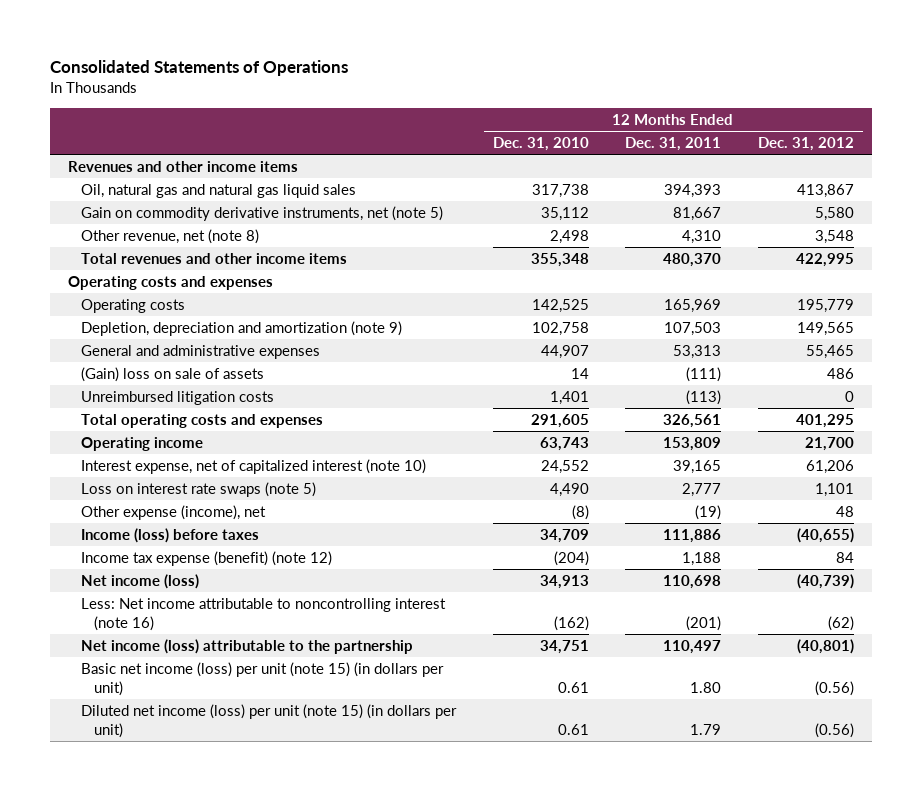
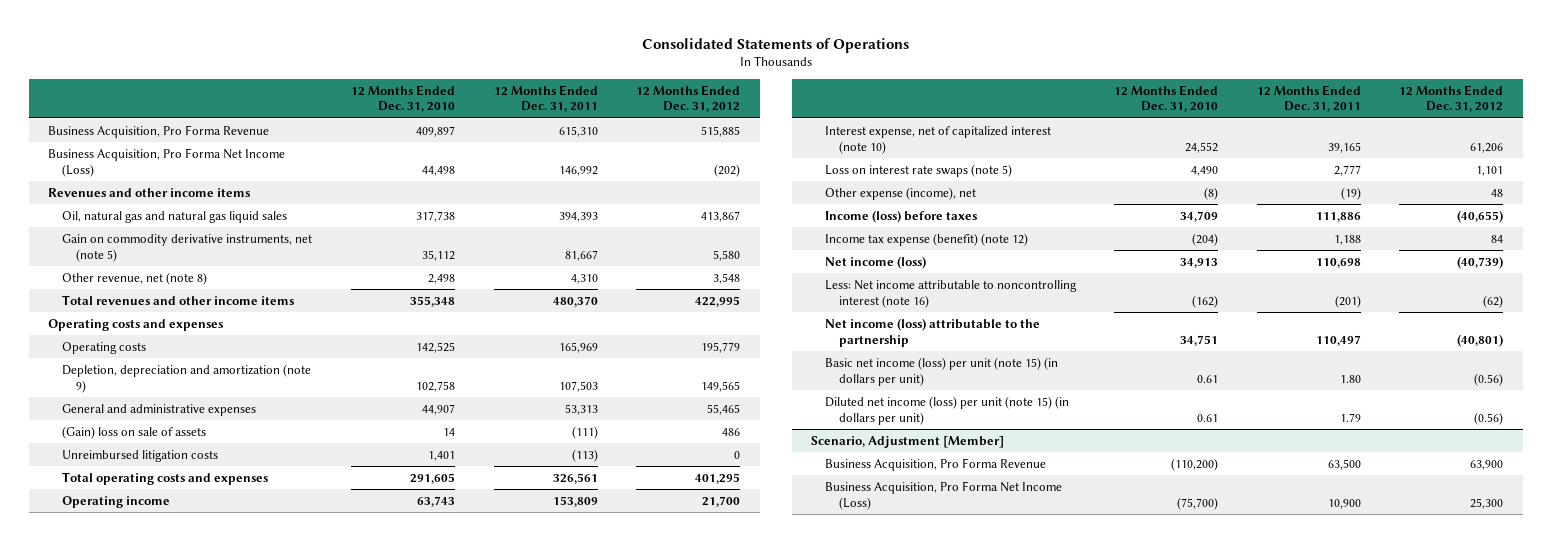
+ Business Acquisition, Pro Forma Revenue | 409,897 | 615,310 | 515,885
+ Business Acquisition, Pro Forma Net Income (Loss) | 44,498 | 146,992 | (202)
+ Scenario, Adjustment [Member]
+ Business Acquisition, Pro Forma Revenue | (110,200) | 63,500 | 63,900
+ Business Acquisition, Pro Forma Net Income (Loss) | (75,700) | 10,900 | 25,300

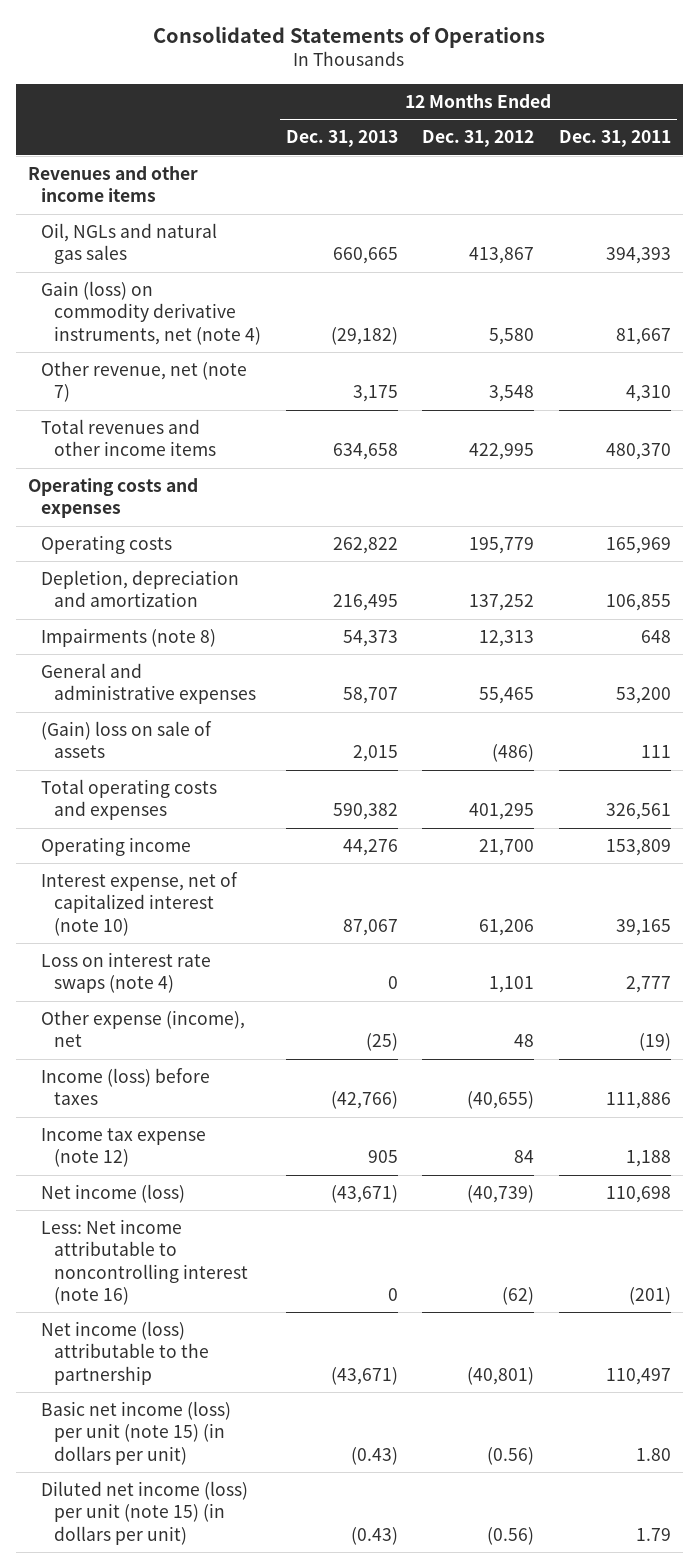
- | 12 Months Ended Dec. 31, 2010 | 12 Months Ended Dec. 31, 2011 | 12 Months Ended Dec. 31, 2012
+ | 12 Months Ended Dec. 31, 2013 | 12 Months Ended Dec. 31, 2012 | 12 Months Ended Dec. 31, 2011
- Business Acquisition, Pro Forma Revenue | 409,897 | 615,310 | 515,885
- Business Acquisition, Pro Forma Net Income (Loss) | 44,498 | 146,992 | (202)
- Oil, natural gas and natural gas liquid sales | 317,738 | 394,393 | 413,867
- Gain on commodity derivative instruments, net (note 5) | 35,112 | 81,667 | 5,580
- Other revenue, net (note 8) | 2,498 | 4,310 | 3,548
+ Oil, NGLs and natural gas sales | 660,665 | 413,867 | 394,393
+ Gain (loss) on commodity derivative instruments, net (note 4) | (29,182) | 5,580 | 81,667
+ Other revenue, net (note 7) | 3,175 | 3,548 | 4,310
- Depletion, depreciation and amortization (note 9) | 102,758 | 107,503 | 149,565
- General and administrative expenses | 44,907 | 53,313 | 55,465
- (Gain) loss on sale of assets | 14 | (111) | 486
- Unreimbursed litigation costs | 1,401 | (113) | 0
+ Depletion, depreciation and amortization | 216,495 | 137,252 | 106,855
+ Impairments (note 8) | 54,373 | 12,313 | 648
+ General and administrative expenses | 58,707 | 55,465 | 53,200
+ (Gain) loss on sale of assets | 2,015 | (486) | 111
- Loss on interest rate swaps (note 5) | 4,490 | 2,777 | 1,101
+ Loss on interest rate swaps (note 4) | 0 | 1,101 | 2,777
- Income tax expense (benefit) (note 12) | (204) | 1,188 | 84
+ Income tax expense (note 12) | 905 | 84 | 1,188
- Scenario, Adjustment [Member]
- Business Acquisition, Pro Forma Revenue | (110,200) | 63,500 | 63,900
- Business Acquisition, Pro Forma Net Income (Loss) | (75,700) | 10,900 | 25,300

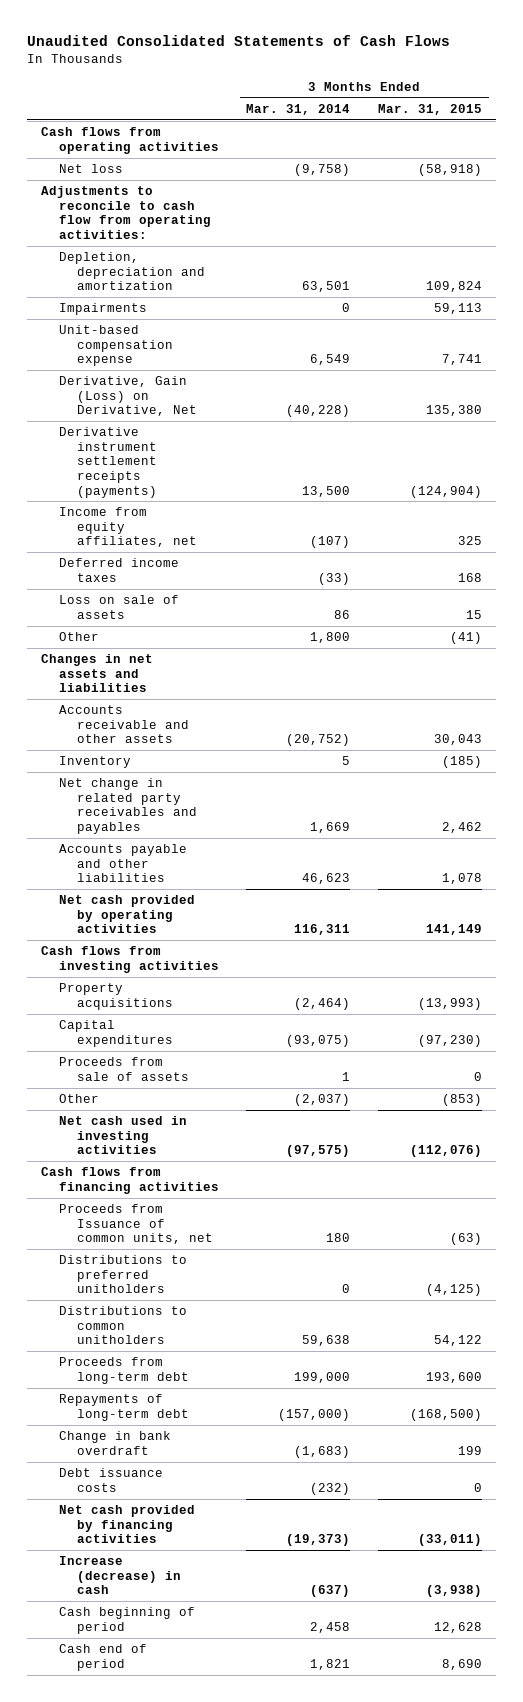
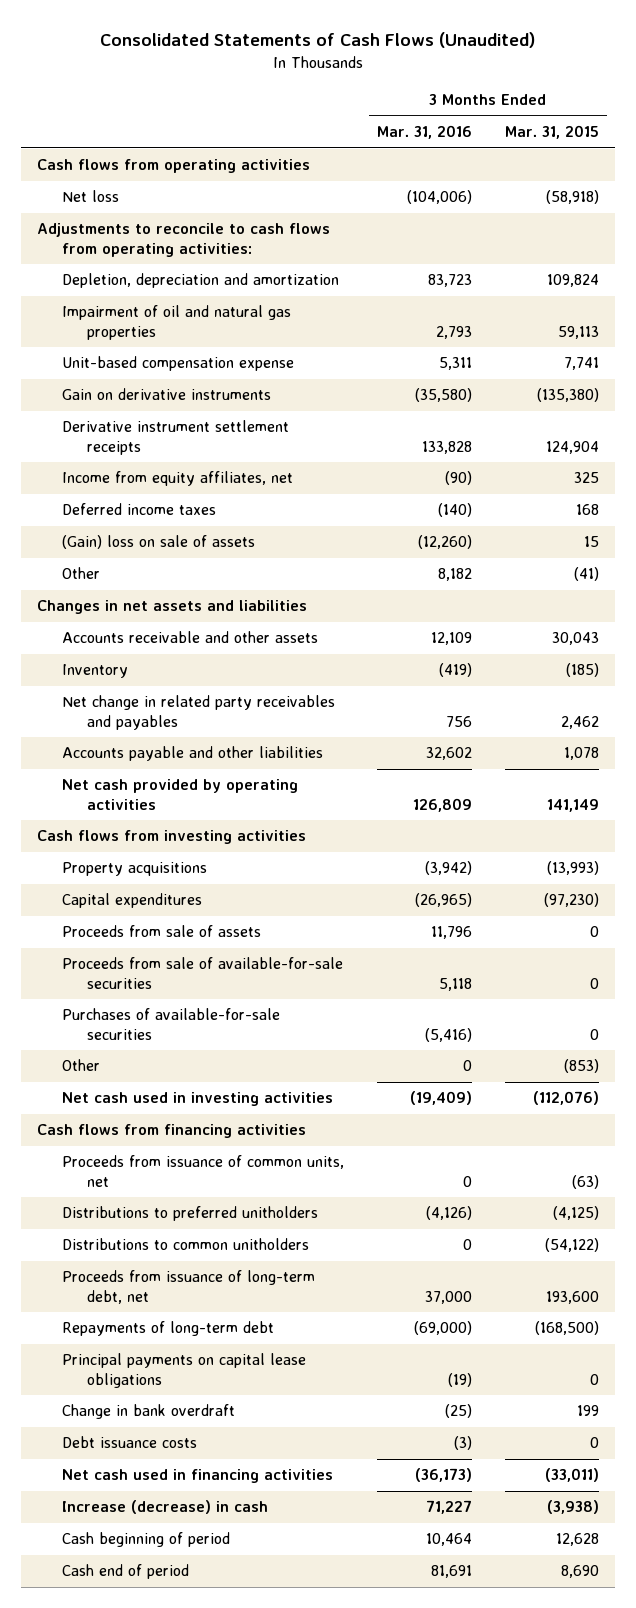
- Unaudited Consolidated Statements of Cash Flows
+ Consolidated Statements of Cash Flows (Unaudited)
- | 3 Months Ended Mar. 31, 2014 | 3 Months Ended Mar. 31, 2015
+ | 3 Months Ended Mar. 31, 2016 | 3 Months Ended Mar. 31, 2015
- Adjustments to reconcile to cash flow from operating activities:
+ Adjustments to reconcile to cash flows from operating activities:
- Impairments | 0 | 59,113
+ Impairment of oil and natural gas properties | 2,793 | 59,113
- Derivative, Gain (Loss) on Derivative, Net | (40,228) | 135,380
- Derivative instrument settlement receipts (payments) | 13,500 | (124,904)
+ Gain on derivative instruments | (35,580) | (135,380)
+ Derivative instrument settlement receipts | 133,828 | 124,904
- Loss on sale of assets | 86 | 15
+ (Gain) loss on sale of assets | (12,260) | 15
+ Proceeds from sale of available-for-sale securities | 5,118 | 0
+ Purchases of available-for-sale securities | (5,416) | 0
- Proceeds from Issuance of common units, net | 180 | (63)
+ Proceeds from issuance of common units, net | 0 | (63)
- Distributions to common unitholders | 59,638 | 54,122
- Proceeds from long-term debt | 199,000 | 193,600
+ Distributions to common unitholders | 0 | (54,122)
+ Proceeds from issuance of long-term debt, net | 37,000 | 193,600
+ Principal payments on capital lease obligations | (19) | 0
- Net cash provided by financing activities | (19,373) | (33,011)
+ Net cash used in financing activities | (36,173) | (33,011)

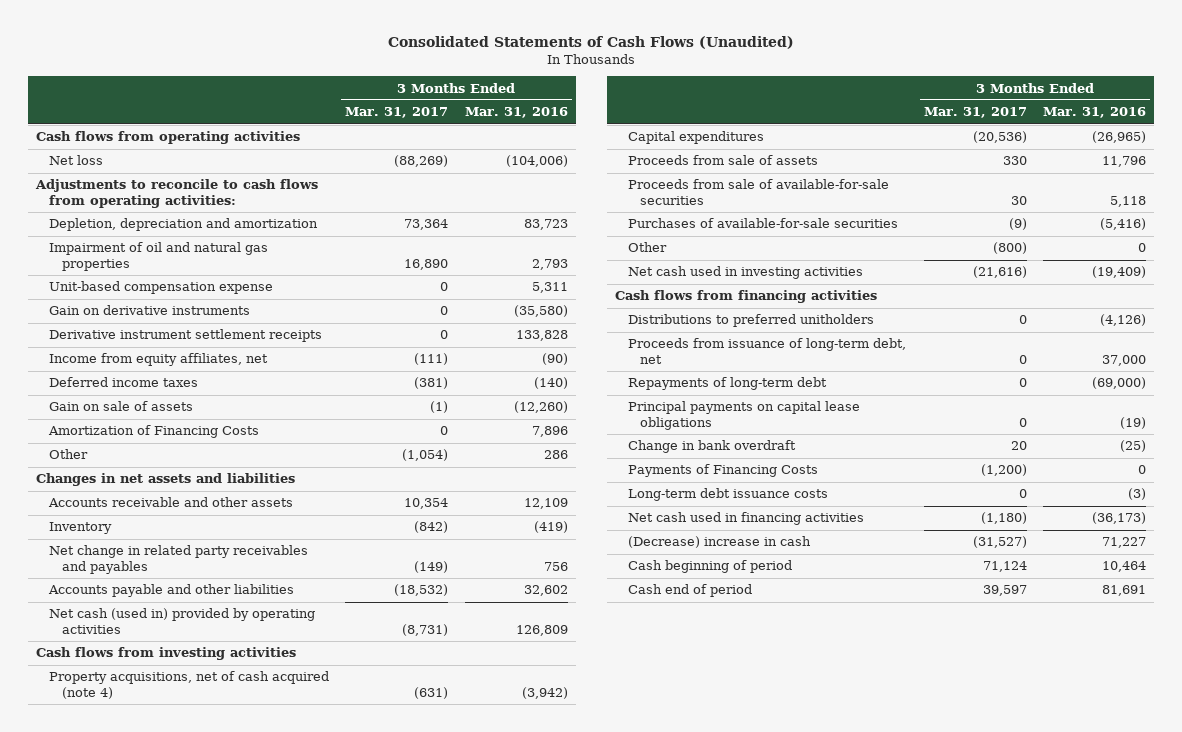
- | 3 Months Ended Mar. 31, 2016 | 3 Months Ended Mar. 31, 2015
+ | 3 Months Ended Mar. 31, 2017 | 3 Months Ended Mar. 31, 2016
- (Gain) loss on sale of assets | (12,260) | 15
- Other | 8,182 | (41)
+ Gain on sale of assets | (1) | (12,260)
+ Amortization of Financing Costs | 0 | 7,896
+ Other | (1,054) | 286
- Net cash provided by operating activities | 126,809 | 141,149
+ Net cash (used in) provided by operating activities | (8,731) | 126,809
- Property acquisitions | (3,942) | (13,993)
+ Property acquisitions, net of cash acquired (note 4) | (631) | (3,942)
- Proceeds from issuance of common units, net | 0 | (63)
- Distributions to common unitholders | 0 | (54,122)
- Debt issuance costs | (3) | 0
+ Payments of Financing Costs | (1,200) | 0
+ Long-term debt issuance costs | 0 | (3)
- Increase (decrease) in cash | 71,227 | (3,938)
+ (Decrease) increase in cash | (31,527) | 71,227

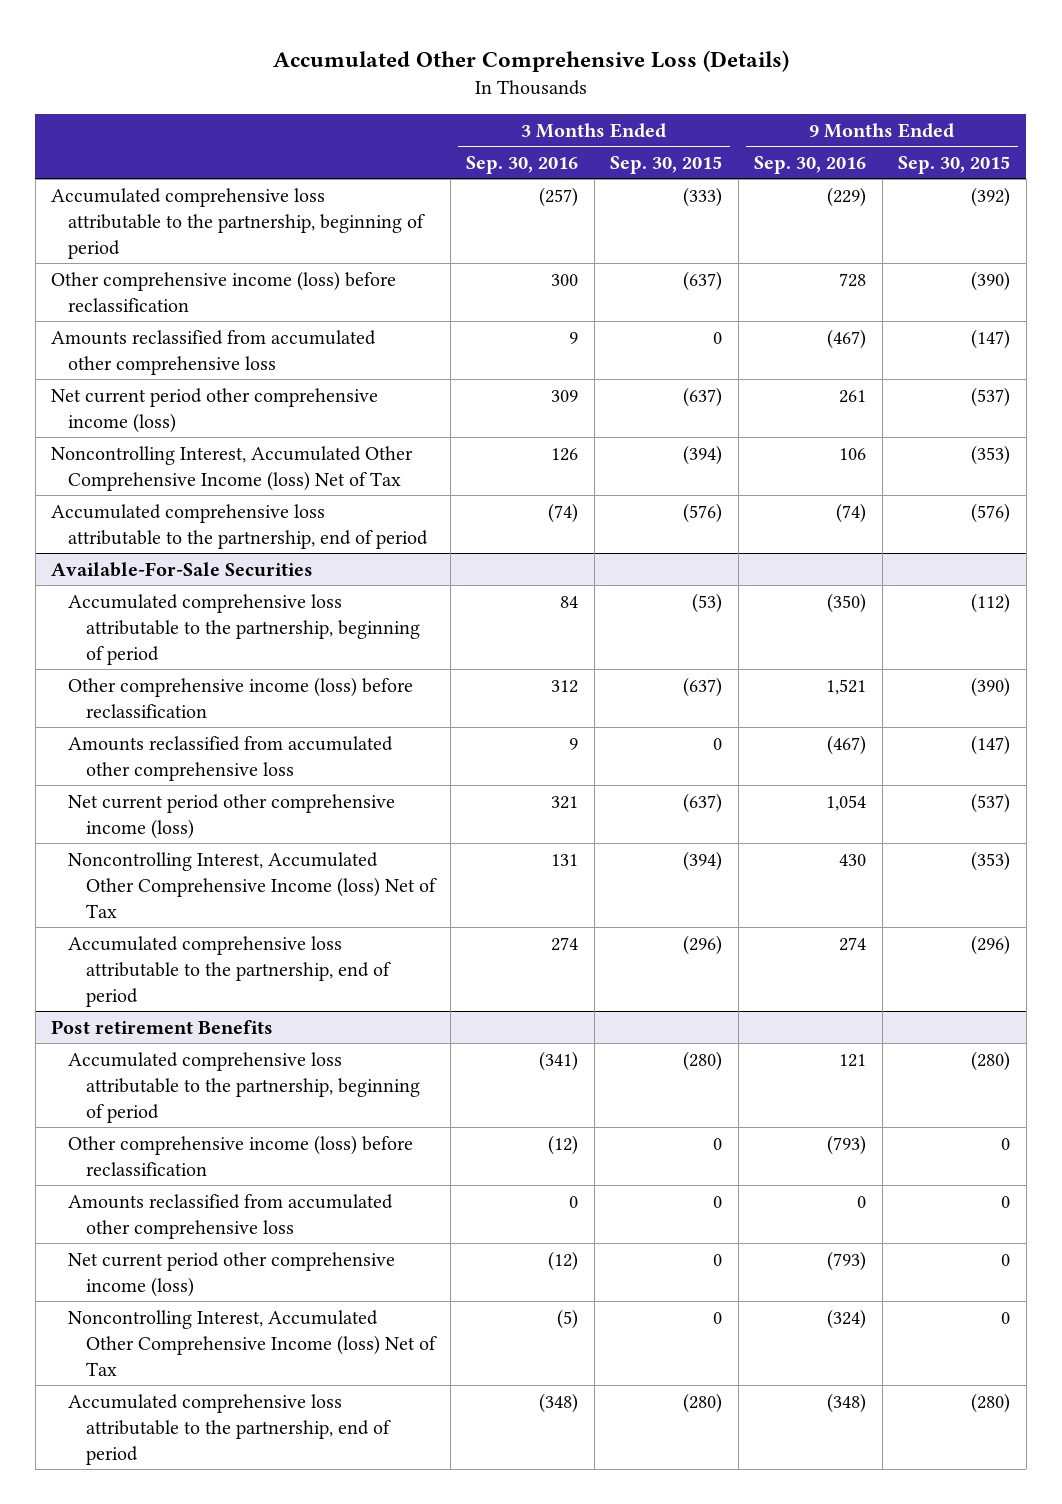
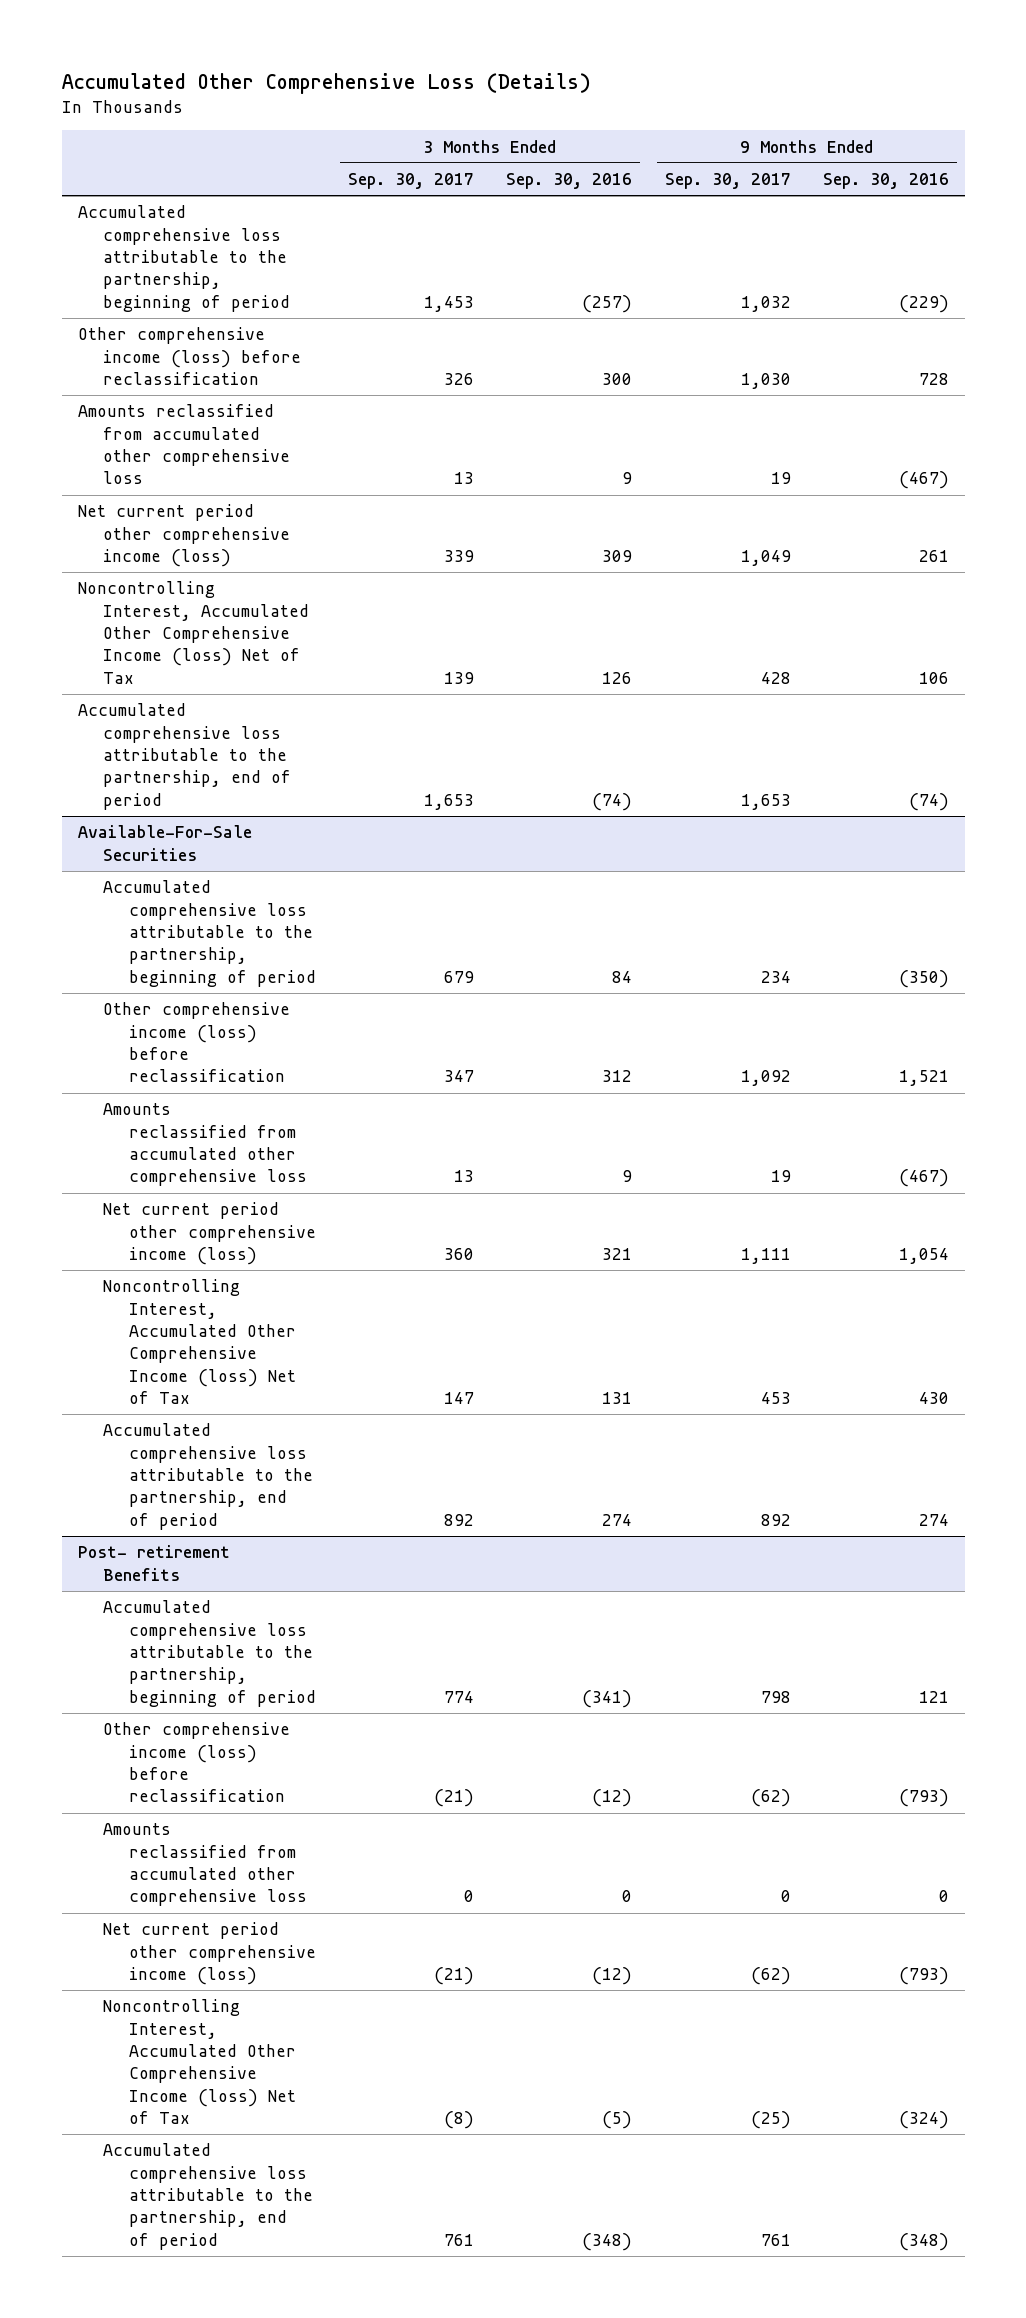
- | 3 Months Ended Sep. 30, 2016 | 3 Months Ended Sep. 30, 2015 | 9 Months Ended Sep. 30, 2016 | 9 Months Ended Sep. 30, 2015
+ | 3 Months Ended Sep. 30, 2017 | 3 Months Ended Sep. 30, 2016 | 9 Months Ended Sep. 30, 2017 | 9 Months Ended Sep. 30, 2016
- Post retirement Benefits
+ Post- retirement Benefits

